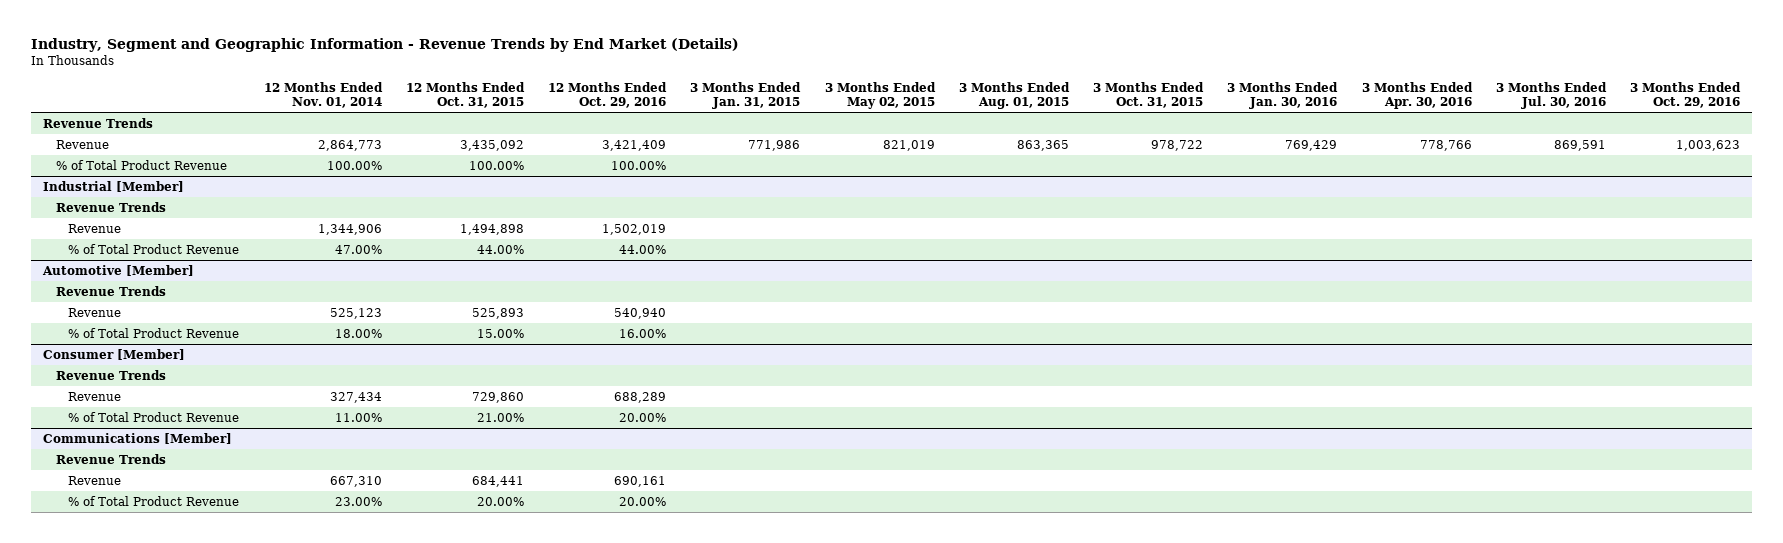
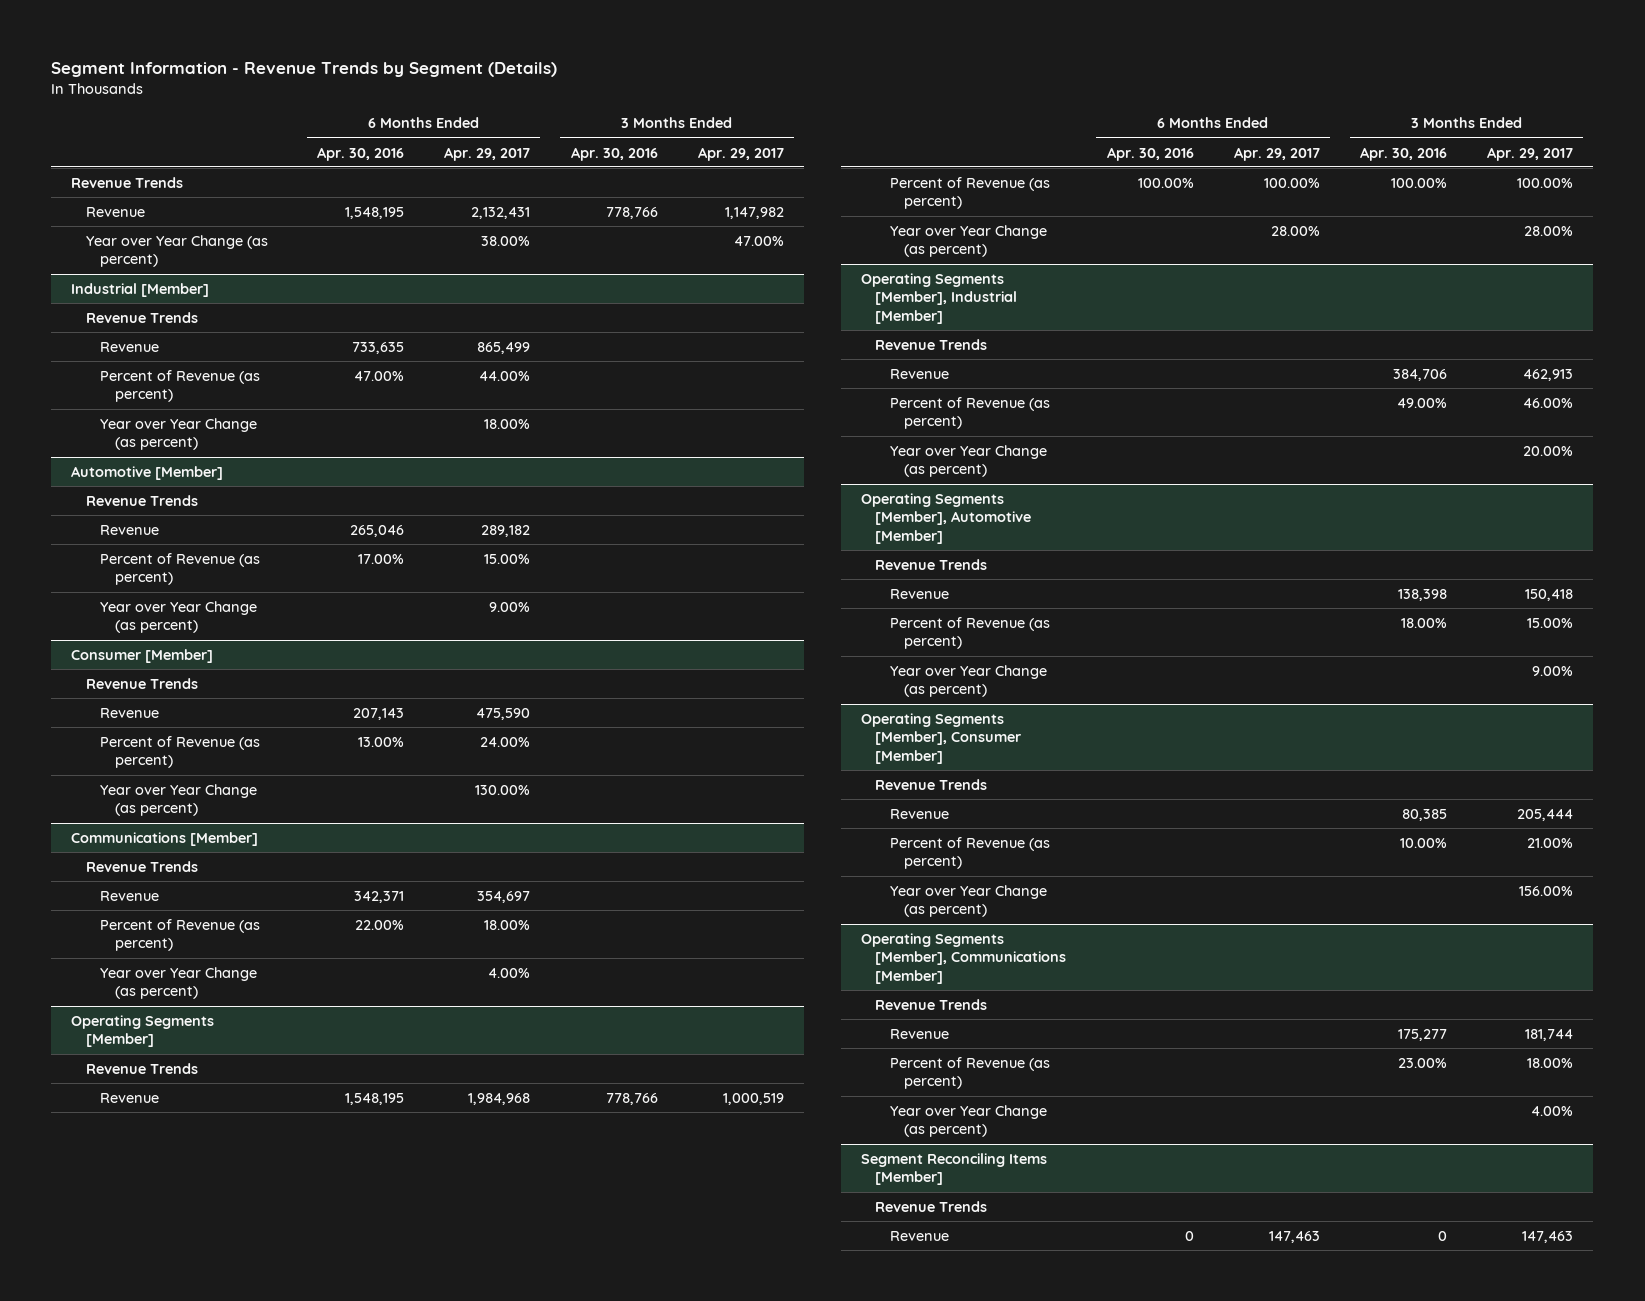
- Industry, Segment and Geographic Information - Revenue Trends by End Market (Details)
+ Segment Information - Revenue Trends by Segment (Details)
- | 12 Months Ended Nov. 01, 2014 | 12 Months Ended Oct. 31, 2015 | 12 Months Ended Oct. 29, 2016 | 3 Months Ended Jan. 31, 2015 | 3 Months Ended May 02, 2015 | 3 Months Ended Aug. 01, 2015 | 3 Months Ended Oct. 31, 2015 | 3 Months Ended Jan. 30, 2016 | 3 Months Ended Apr. 30, 2016 | 3 Months Ended Jul. 30, 2016 | 3 Months Ended Oct. 29, 2016
+ | 6 Months Ended Apr. 30, 2016 | 6 Months Ended Apr. 29, 2017 | 3 Months Ended Apr. 30, 2016 | 3 Months Ended Apr. 29, 2017
- % of Total Product Revenue | 100.00% | 100.00% | 100.00% | | | | | | | |
+ Year over Year Change (as percent) | | 38.00% | | 47.00%
@ Industrial [Member]
- % of Total Product Revenue | 47.00% | 44.00% | 44.00% | | | | | | | |
+ Percent of Revenue (as percent) | 47.00% | 44.00% | |
+ Year over Year Change (as percent) | | 18.00% | |
@ Automotive [Member]
- % of Total Product Revenue | 18.00% | 15.00% | 16.00% | | | | | | | |
+ Percent of Revenue (as percent) | 17.00% | 15.00% | |
+ Year over Year Change (as percent) | | 9.00% | |
@ Consumer [Member]
- % of Total Product Revenue | 11.00% | 21.00% | 20.00% | | | | | | | |
+ Percent of Revenue (as percent) | 13.00% | 24.00% | |
+ Year over Year Change (as percent) | | 130.00% | |
@ Communications [Member]
- % of Total Product Revenue | 23.00% | 20.00% | 20.00% | | | | | | | |
+ Percent of Revenue (as percent) | 22.00% | 18.00% | |
+ Year over Year Change (as percent) | | 4.00% | |
+ Operating Segments [Member]
+ Revenue Trends
+ Revenue | 1,548,195 | 1,984,968 | 778,766 | 1,000,519
+ Percent of Revenue (as percent) | 100.00% | 100.00% | 100.00% | 100.00%
+ Year over Year Change (as percent) | | 28.00% | | 28.00%
+ Operating Segments [Member], Industrial [Member]
+ Revenue Trends
+ Revenue | | | 384,706 | 462,913
+ Percent of Revenue (as percent) | | | 49.00% | 46.00%
+ Year over Year Change (as percent) | | | | 20.00%
+ Operating Segments [Member], Automotive [Member]
+ Revenue Trends
+ Revenue | | | 138,398 | 150,418
+ Percent of Revenue (as percent) | | | 18.00% | 15.00%
+ Year over Year Change (as percent) | | | | 9.00%
+ Operating Segments [Member], Consumer [Member]
+ Revenue Trends
+ Revenue | | | 80,385 | 205,444
+ Percent of Revenue (as percent) | | | 10.00% | 21.00%
+ Year over Year Change (as percent) | | | | 156.00%
+ Operating Segments [Member], Communications [Member]
+ Revenue Trends
+ Revenue | | | 175,277 | 181,744
+ Percent of Revenue (as percent) | | | 23.00% | 18.00%
+ Year over Year Change (as percent) | | | | 4.00%
+ Segment Reconciling Items [Member]
+ Revenue Trends
+ Revenue | 0 | 147,463 | 0 | 147,463

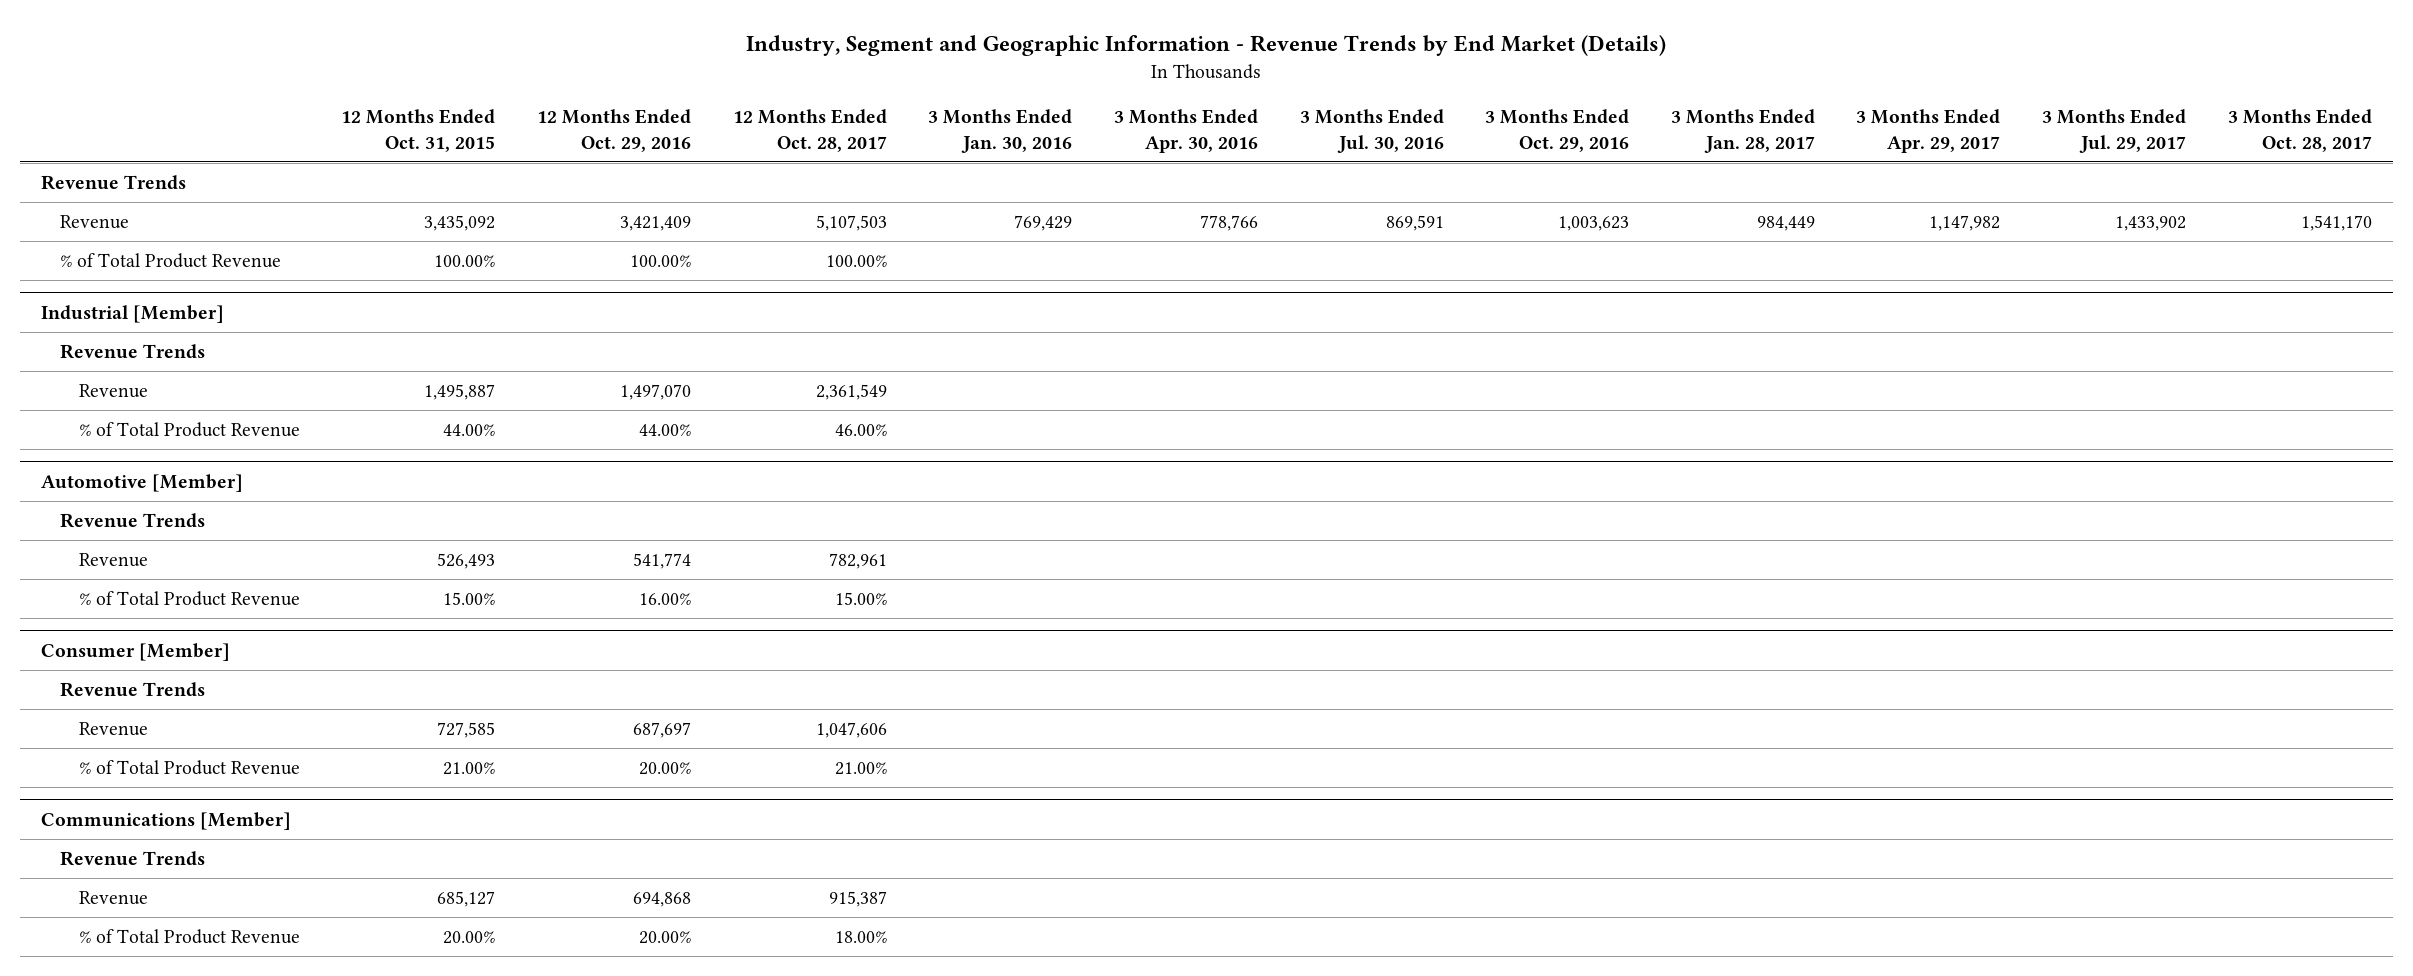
- Segment Information - Revenue Trends by Segment (Details)
+ Industry, Segment and Geographic Information - Revenue Trends by End Market (Details)
- | 6 Months Ended Apr. 30, 2016 | 6 Months Ended Apr. 29, 2017 | 3 Months Ended Apr. 30, 2016 | 3 Months Ended Apr. 29, 2017
+ | 12 Months Ended Oct. 31, 2015 | 12 Months Ended Oct. 29, 2016 | 12 Months Ended Oct. 28, 2017 | 3 Months Ended Jan. 30, 2016 | 3 Months Ended Apr. 30, 2016 | 3 Months Ended Jul. 30, 2016 | 3 Months Ended Oct. 29, 2016 | 3 Months Ended Jan. 28, 2017 | 3 Months Ended Apr. 29, 2017 | 3 Months Ended Jul. 29, 2017 | 3 Months Ended Oct. 28, 2017
- Year over Year Change (as percent) | | 38.00% | | 47.00%
+ % of Total Product Revenue | 100.00% | 100.00% | 100.00% | | | | | | | |
@ Industrial [Member]
- Percent of Revenue (as percent) | 47.00% | 44.00% | |
- Year over Year Change (as percent) | | 18.00% | |
+ % of Total Product Revenue | 44.00% | 44.00% | 46.00% | | | | | | | |
@ Automotive [Member]
- Percent of Revenue (as percent) | 17.00% | 15.00% | |
- Year over Year Change (as percent) | | 9.00% | |
+ % of Total Product Revenue | 15.00% | 16.00% | 15.00% | | | | | | | |
@ Consumer [Member]
- Percent of Revenue (as percent) | 13.00% | 24.00% | |
- Year over Year Change (as percent) | | 130.00% | |
+ % of Total Product Revenue | 21.00% | 20.00% | 21.00% | | | | | | | |
@ Communications [Member]
- Percent of Revenue (as percent) | 22.00% | 18.00% | |
- Year over Year Change (as percent) | | 4.00% | |
- Operating Segments [Member]
- Revenue Trends
- Revenue | 1,548,195 | 1,984,968 | 778,766 | 1,000,519
- Percent of Revenue (as percent) | 100.00% | 100.00% | 100.00% | 100.00%
- Year over Year Change (as percent) | | 28.00% | | 28.00%
- Operating Segments [Member], Industrial [Member]
- Revenue Trends
- Revenue | | | 384,706 | 462,913
- Percent of Revenue (as percent) | | | 49.00% | 46.00%
- Year over Year Change (as percent) | | | | 20.00%
- Operating Segments [Member], Automotive [Member]
- Revenue Trends
- Revenue | | | 138,398 | 150,418
- Percent of Revenue (as percent) | | | 18.00% | 15.00%
- Year over Year Change (as percent) | | | | 9.00%
- Operating Segments [Member], Consumer [Member]
- Revenue Trends
- Revenue | | | 80,385 | 205,444
- Percent of Revenue (as percent) | | | 10.00% | 21.00%
- Year over Year Change (as percent) | | | | 156.00%
- Operating Segments [Member], Communications [Member]
- Revenue Trends
- Revenue | | | 175,277 | 181,744
- Percent of Revenue (as percent) | | | 23.00% | 18.00%
- Year over Year Change (as percent) | | | | 4.00%
- Segment Reconciling Items [Member]
- Revenue Trends
- Revenue | 0 | 147,463 | 0 | 147,463
@ Communications [Member]
+ % of Total Product Revenue | 20.00% | 20.00% | 18.00% | | | | | | | |

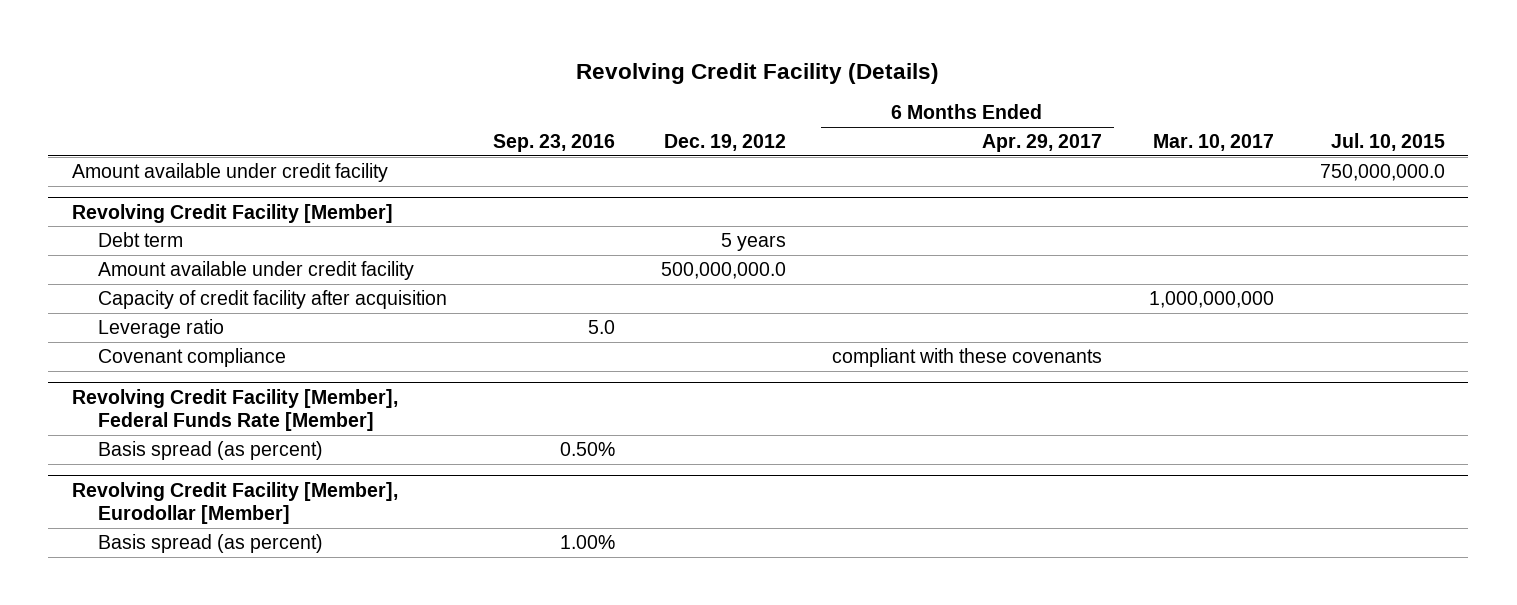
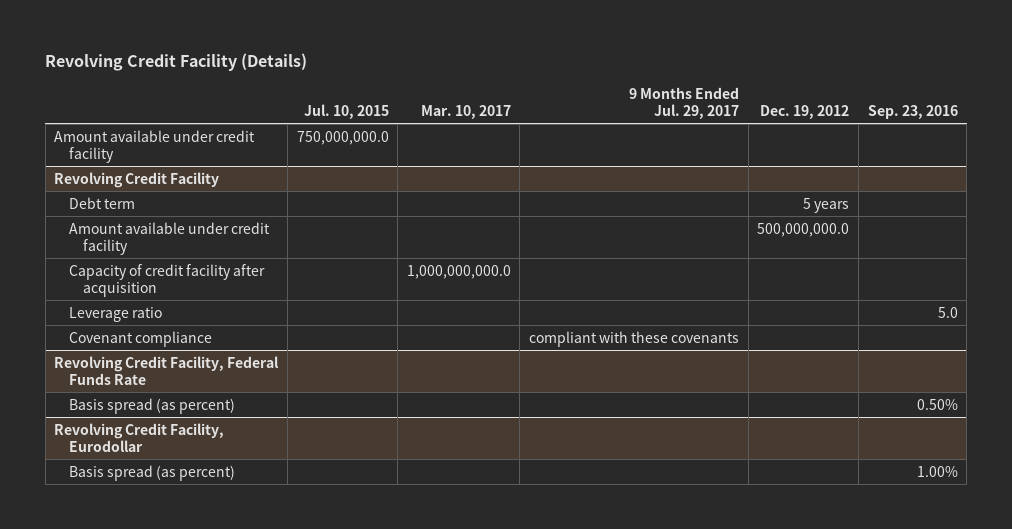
- | Sep. 23, 2016 | Dec. 19, 2012 | 6 Months Ended Apr. 29, 2017 | Mar. 10, 2017 | Jul. 10, 2015
+ | Jul. 10, 2015 | Mar. 10, 2017 | 9 Months Ended Jul. 29, 2017 | Dec. 19, 2012 | Sep. 23, 2016
- Revolving Credit Facility [Member]
+ Revolving Credit Facility
- Capacity of credit facility after acquisition | | | | 1,000,000,000 |
+ Capacity of credit facility after acquisition | | 1,000,000,000.0 | | |
- Revolving Credit Facility [Member], Federal Funds Rate [Member]
+ Revolving Credit Facility, Federal Funds Rate
- Revolving Credit Facility [Member], Eurodollar [Member]
+ Revolving Credit Facility, Eurodollar

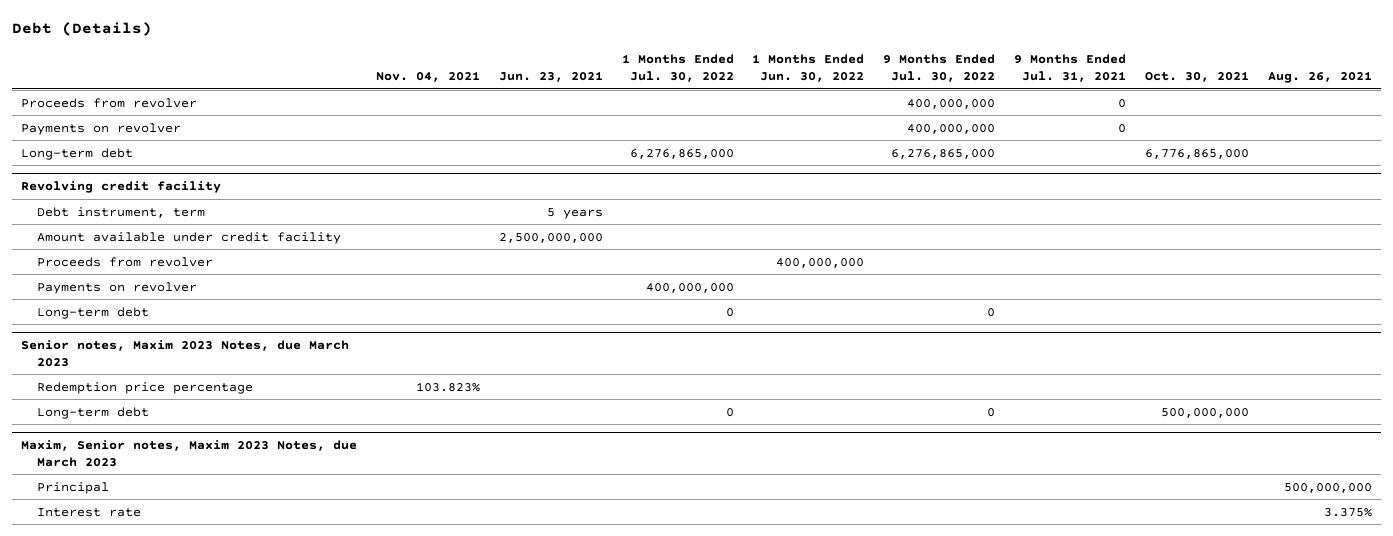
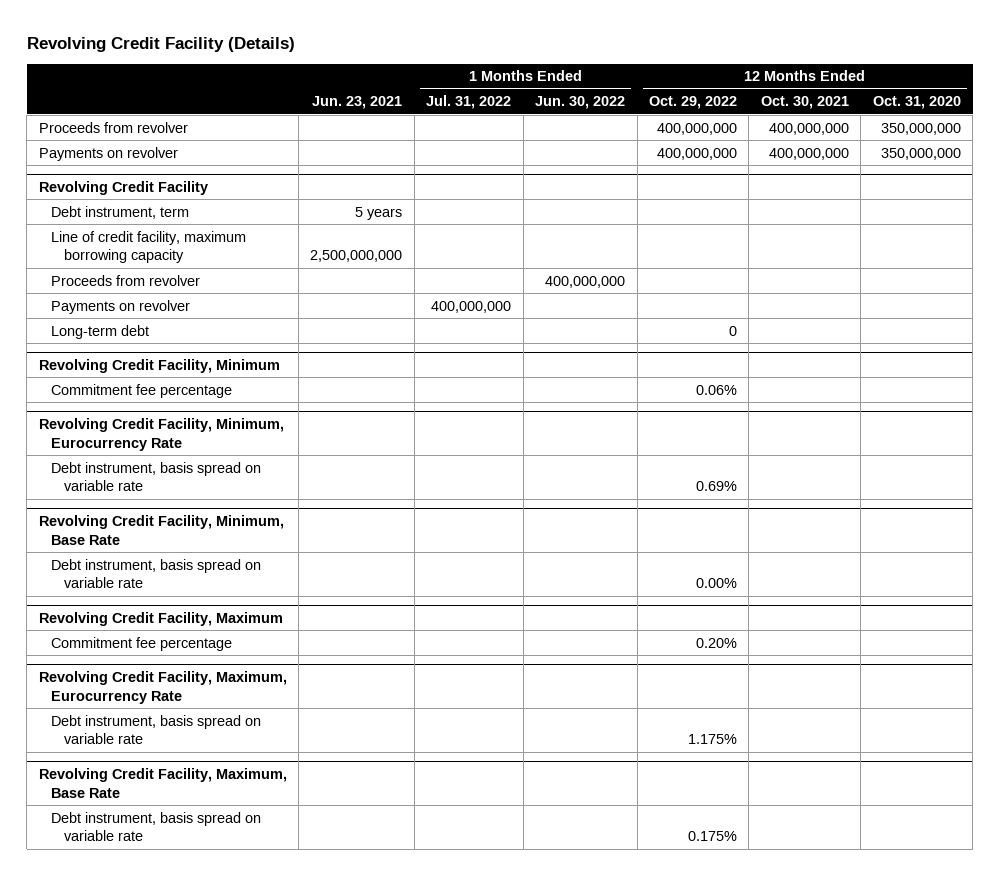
- Debt (Details)
+ Revolving Credit Facility (Details)
- | Nov. 04, 2021 | Jun. 23, 2021 | 1 Months Ended Jul. 30, 2022 | 1 Months Ended Jun. 30, 2022 | 9 Months Ended Jul. 30, 2022 | 9 Months Ended Jul. 31, 2021 | Oct. 30, 2021 | Aug. 26, 2021
+ | Jun. 23, 2021 | 1 Months Ended Jul. 31, 2022 | 1 Months Ended Jun. 30, 2022 | 12 Months Ended Oct. 29, 2022 | 12 Months Ended Oct. 30, 2021 | 12 Months Ended Oct. 31, 2020
- Long-term debt | | | 6,276,865,000 | | 6,276,865,000 | | 6,776,865,000 |
- Revolving credit facility
+ Revolving Credit Facility
- Amount available under credit facility | | 2,500,000,000 | | | | | |
+ Line of credit facility, maximum borrowing capacity | 2,500,000,000 | | | | |
- Senior notes, Maxim 2023 Notes, due March 2023
- Redemption price percentage | 103.823% | | | | | | |
- Long-term debt | | | 0 | | 0 | | 500,000,000 |
- Maxim, Senior notes, Maxim 2023 Notes, due March 2023
- Principal | | | | | | | | 500,000,000
- Interest rate | | | | | | | | 3.375%
+ Revolving Credit Facility, Minimum
+ Commitment fee percentage | | | | 0.06% | |
+ Revolving Credit Facility, Minimum, Eurocurrency Rate
+ Debt instrument, basis spread on variable rate | | | | 0.69% | |
+ Revolving Credit Facility, Minimum, Base Rate
+ Debt instrument, basis spread on variable rate | | | | 0.00% | |
+ Revolving Credit Facility, Maximum
+ Commitment fee percentage | | | | 0.20% | |
+ Revolving Credit Facility, Maximum, Eurocurrency Rate
+ Debt instrument, basis spread on variable rate | | | | 1.175% | |
+ Revolving Credit Facility, Maximum, Base Rate
+ Debt instrument, basis spread on variable rate | | | | 0.175% | |

